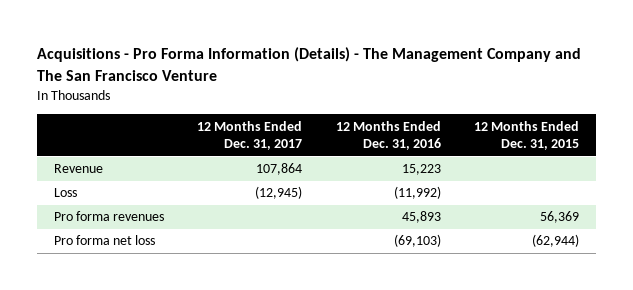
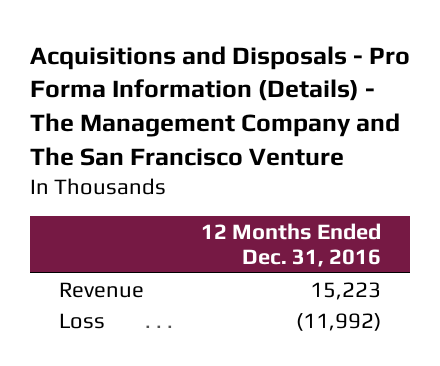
- Acquisitions - Pro Forma Information (Details) - The Management Company and The San Francisco Venture
+ Acquisitions and Disposals - Pro Forma Information (Details) - The Management Company and The San Francisco Venture
- | 12 Months Ended Dec. 31, 2017 | 12 Months Ended Dec. 31, 2016 | 12 Months Ended Dec. 31, 2015
+ | 12 Months Ended Dec. 31, 2016
- Pro forma revenues | | 45,893 | 56,369
- Pro forma net loss | | (69,103) | (62,944)

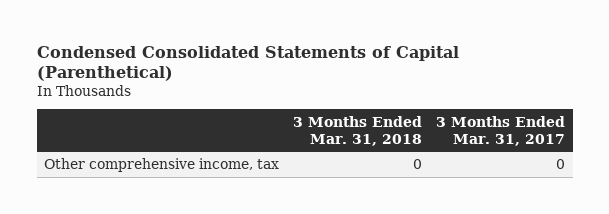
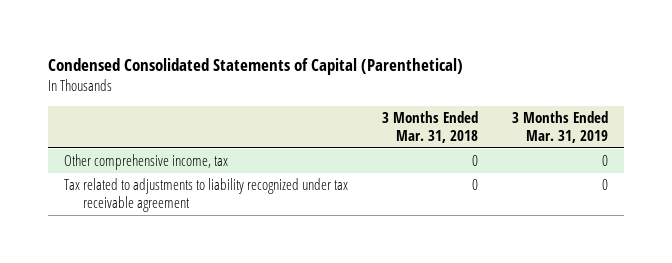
- | 3 Months Ended Mar. 31, 2018 | 3 Months Ended Mar. 31, 2017
+ | 3 Months Ended Mar. 31, 2018 | 3 Months Ended Mar. 31, 2019
+ Tax related to adjustments to liability recognized under tax receivable agreement | 0 | 0

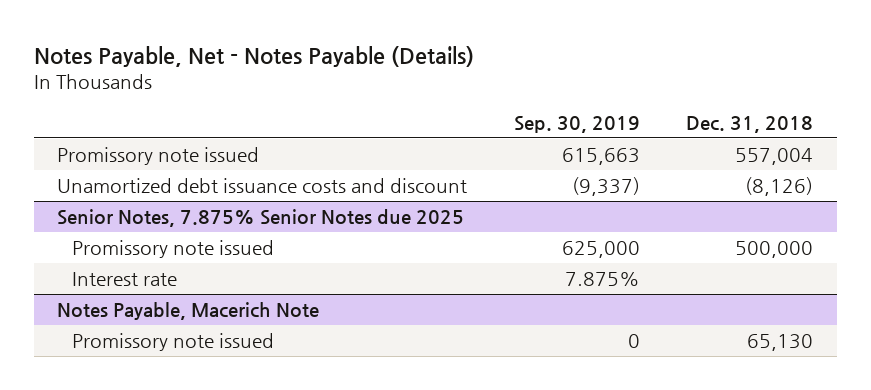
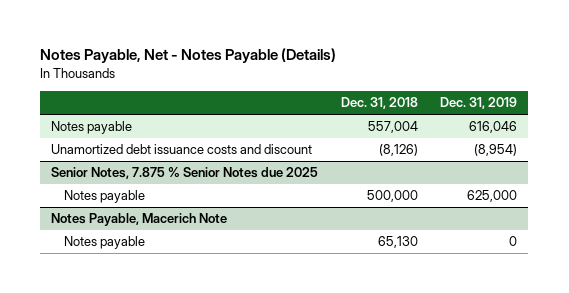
- | Sep. 30, 2019 | Dec. 31, 2018
+ | Dec. 31, 2018 | Dec. 31, 2019
- Promissory note issued | 615,663 | 557,004
+ Notes payable | 557,004 | 616,046
- Senior Notes, 7.875% Senior Notes due 2025
- Promissory note issued | 625,000 | 500,000
- Interest rate | 7.875% |
+ Senior Notes, 7.875 % Senior Notes due 2025
+ Notes payable | 500,000 | 625,000
@ Notes Payable, Macerich Note
- Promissory note issued | 0 | 65,130
+ Notes payable | 65,130 | 0

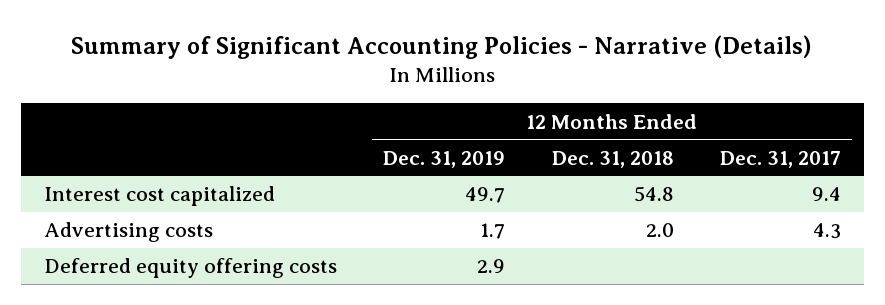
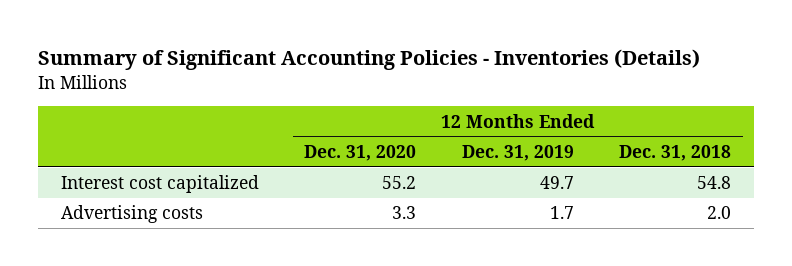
- Summary of Significant Accounting Policies - Narrative (Details)
+ Summary of Significant Accounting Policies - Inventories (Details)
- | 12 Months Ended Dec. 31, 2019 | 12 Months Ended Dec. 31, 2018 | 12 Months Ended Dec. 31, 2017
+ | 12 Months Ended Dec. 31, 2020 | 12 Months Ended Dec. 31, 2019 | 12 Months Ended Dec. 31, 2018
- Deferred equity offering costs | 2.9 | |

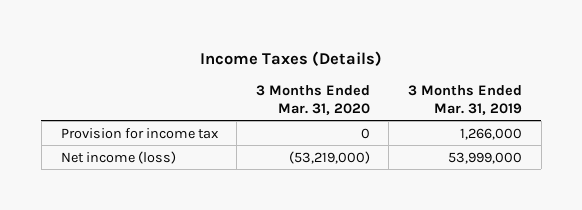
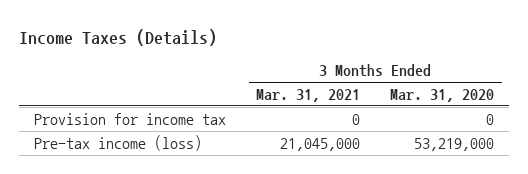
- | 3 Months Ended Mar. 31, 2020 | 3 Months Ended Mar. 31, 2019
+ | 3 Months Ended Mar. 31, 2021 | 3 Months Ended Mar. 31, 2020
- Net income (loss) | (53,219,000) | 53,999,000
+ Pre-tax income (loss) | 21,045,000 | 53,219,000

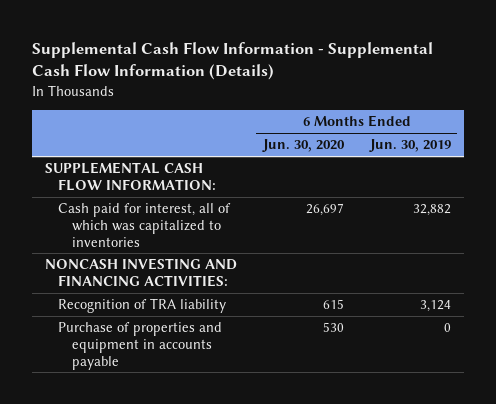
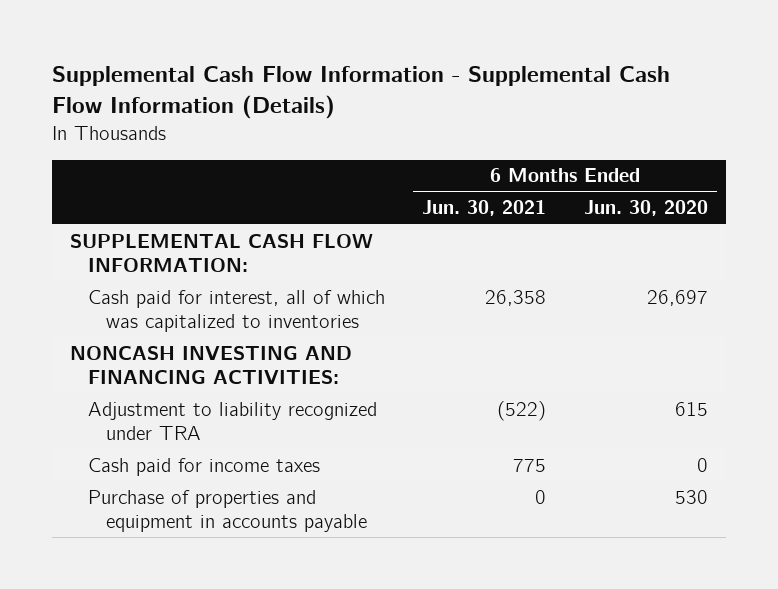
- | 6 Months Ended Jun. 30, 2020 | 6 Months Ended Jun. 30, 2019
+ | 6 Months Ended Jun. 30, 2021 | 6 Months Ended Jun. 30, 2020
- Recognition of TRA liability | 615 | 3,124
+ Adjustment to liability recognized under TRA | (522) | 615
+ Cash paid for income taxes | 775 | 0

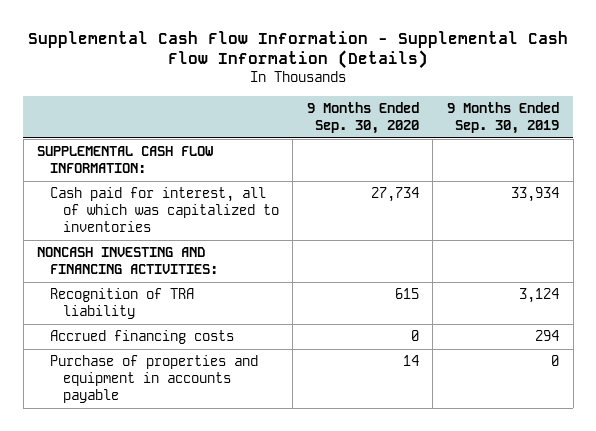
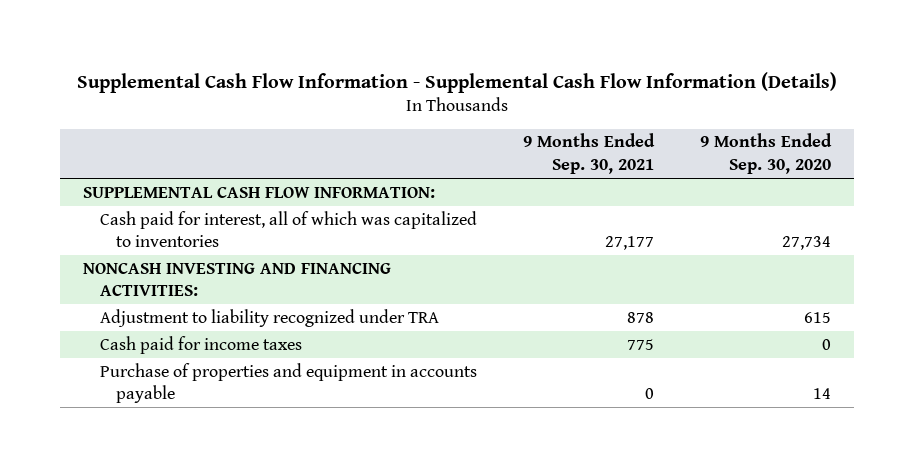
- | 9 Months Ended Sep. 30, 2020 | 9 Months Ended Sep. 30, 2019
+ | 9 Months Ended Sep. 30, 2021 | 9 Months Ended Sep. 30, 2020
- Recognition of TRA liability | 615 | 3,124
- Accrued financing costs | 0 | 294
+ Adjustment to liability recognized under TRA | 878 | 615
+ Cash paid for income taxes | 775 | 0

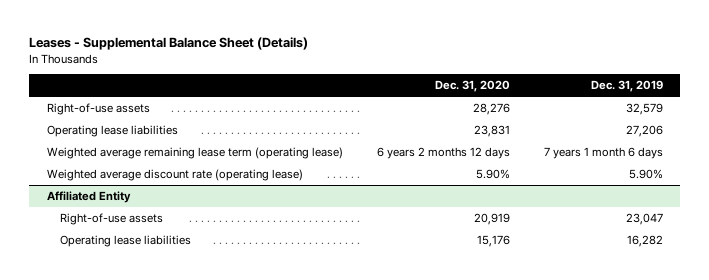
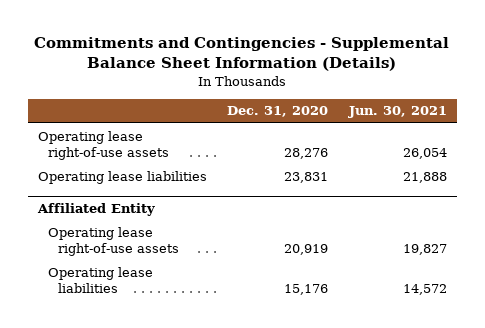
- Leases - Supplemental Balance Sheet (Details)
+ Commitments and Contingencies - Supplemental Balance Sheet Information (Details)
- | Dec. 31, 2020 | Dec. 31, 2019
+ | Dec. 31, 2020 | Jun. 30, 2021
- Right-of-use assets | 28,276 | 32,579
+ Operating lease right-of-use assets | 28,276 | 26,054
- Weighted average remaining lease term (operating lease) | 6 years 2 months 12 days | 7 years 1 month 6 days
- Weighted average discount rate (operating lease) | 5.90% | 5.90%
@ Affiliated Entity
- Right-of-use assets | 20,919 | 23,047
+ Operating lease right-of-use assets | 20,919 | 19,827

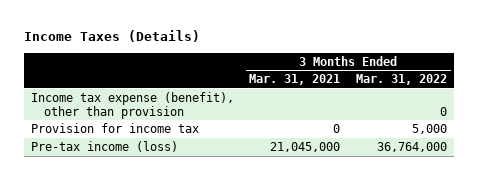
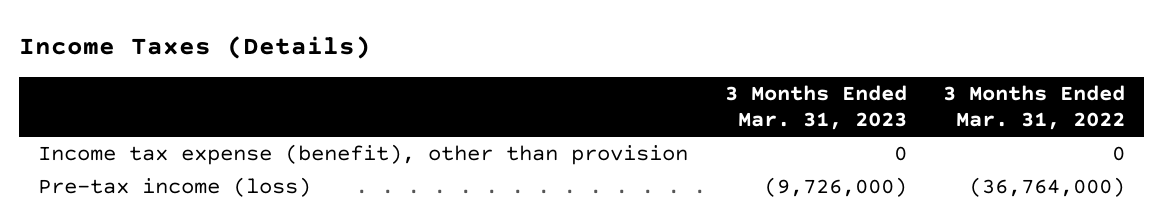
- | 3 Months Ended Mar. 31, 2021 | 3 Months Ended Mar. 31, 2022
+ | 3 Months Ended Mar. 31, 2023 | 3 Months Ended Mar. 31, 2022
- Provision for income tax | 0 | 5,000
- Pre-tax income (loss) | 21,045,000 | 36,764,000
+ Pre-tax income (loss) | (9,726,000) | (36,764,000)

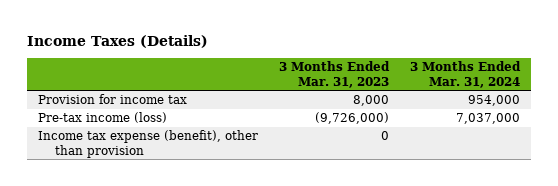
- | 3 Months Ended Mar. 31, 2023 | 3 Months Ended Mar. 31, 2022
+ | 3 Months Ended Mar. 31, 2023 | 3 Months Ended Mar. 31, 2024
+ Provision for income tax | 8,000 | 954,000
moved down: Income tax expense (benefit), other than provision | 0 |

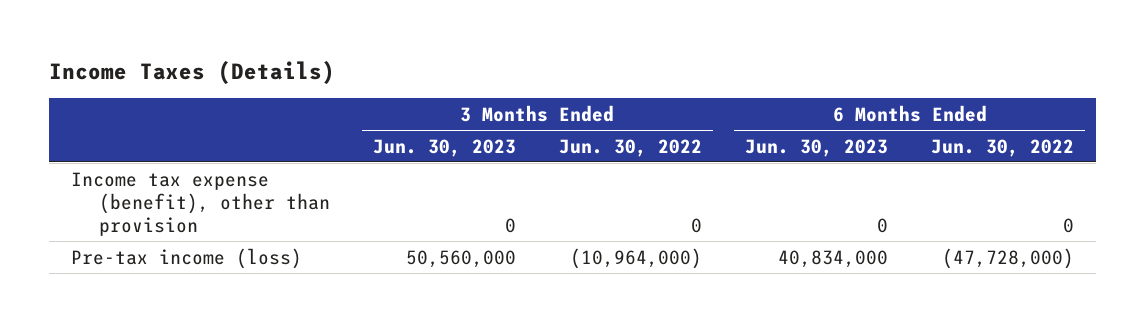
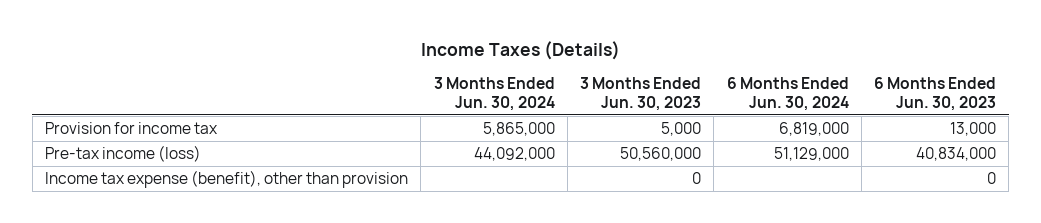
- | 3 Months Ended Jun. 30, 2023 | 3 Months Ended Jun. 30, 2022 | 6 Months Ended Jun. 30, 2023 | 6 Months Ended Jun. 30, 2022
+ | 3 Months Ended Jun. 30, 2024 | 3 Months Ended Jun. 30, 2023 | 6 Months Ended Jun. 30, 2024 | 6 Months Ended Jun. 30, 2023
+ Provision for income tax | 5,865,000 | 5,000 | 6,819,000 | 13,000
moved down: Income tax expense (benefit), other than provision | | 0 | | 0

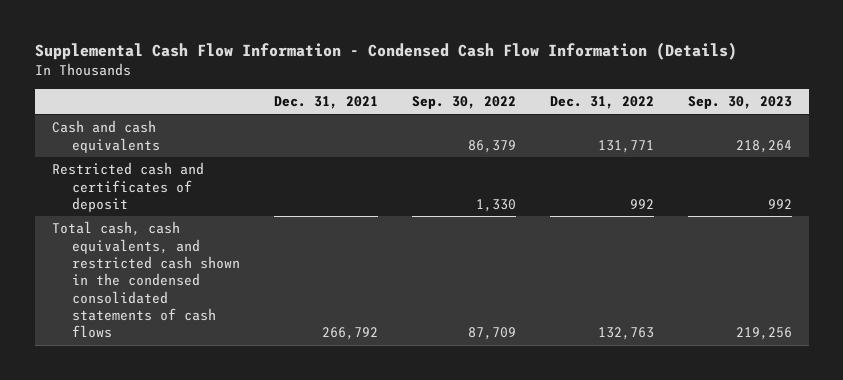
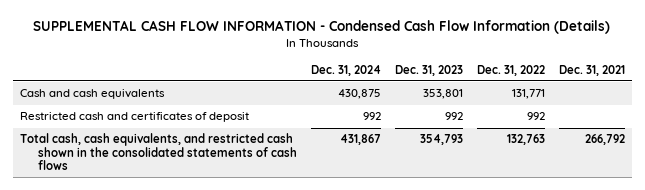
- Supplemental Cash Flow Information - Condensed Cash Flow Information (Details)
+ SUPPLEMENTAL CASH FLOW INFORMATION - Condensed Cash Flow Information (Details)
- | Dec. 31, 2021 | Sep. 30, 2022 | Dec. 31, 2022 | Sep. 30, 2023
+ | Dec. 31, 2024 | Dec. 31, 2023 | Dec. 31, 2022 | Dec. 31, 2021
- Total cash, cash equivalents, and restricted cash shown in the condensed consolidated statements of cash flows | 266,792 | 87,709 | 132,763 | 219,256
+ Total cash, cash equivalents, and restricted cash shown in the consolidated statements of cash flows | 431,867 | 354,793 | 132,763 | 266,792

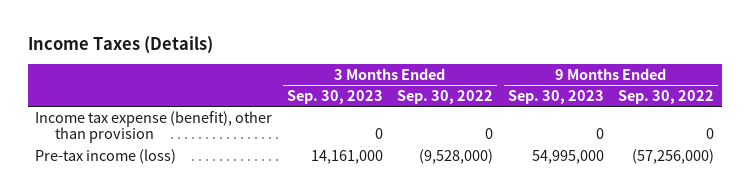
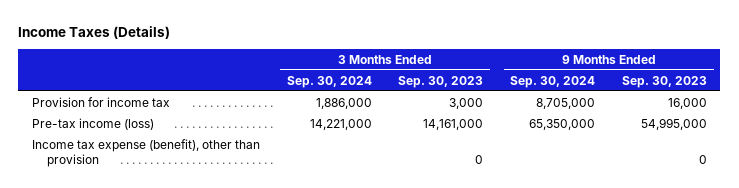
- | 3 Months Ended Sep. 30, 2023 | 3 Months Ended Sep. 30, 2022 | 9 Months Ended Sep. 30, 2023 | 9 Months Ended Sep. 30, 2022
+ | 3 Months Ended Sep. 30, 2024 | 3 Months Ended Sep. 30, 2023 | 9 Months Ended Sep. 30, 2024 | 9 Months Ended Sep. 30, 2023
+ Provision for income tax | 1,886,000 | 3,000 | 8,705,000 | 16,000
moved down: Income tax expense (benefit), other than provision | | 0 | | 0

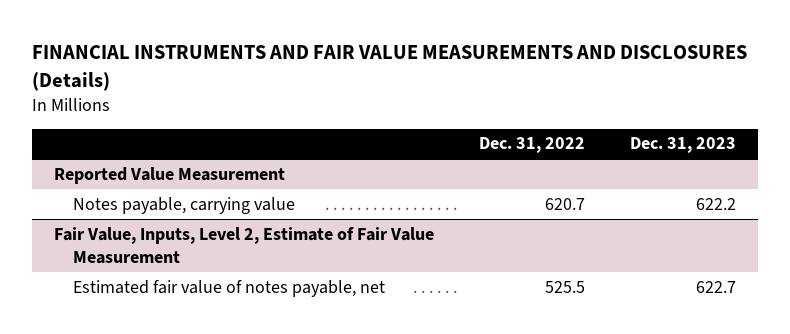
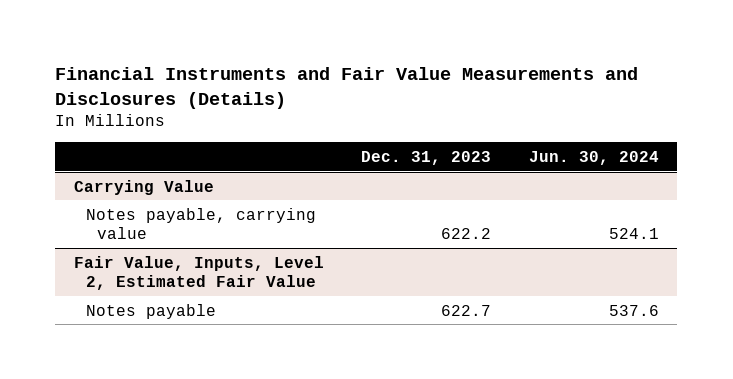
- FINANCIAL INSTRUMENTS AND FAIR VALUE MEASUREMENTS AND DISCLOSURES (Details)
+ Financial Instruments and Fair Value Measurements and Disclosures (Details)
- | Dec. 31, 2022 | Dec. 31, 2023
+ | Dec. 31, 2023 | Jun. 30, 2024
- Reported Value Measurement
+ Carrying Value
- Fair Value, Inputs, Level 2, Estimate of Fair Value Measurement
- Estimated fair value of notes payable, net | 525.5 | 622.7
+ Fair Value, Inputs, Level 2, Estimated Fair Value
+ Notes payable | 622.7 | 537.6

